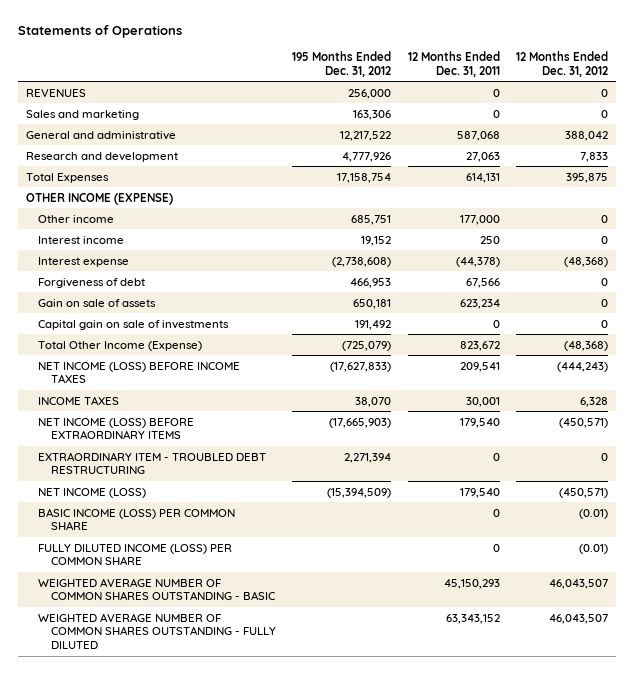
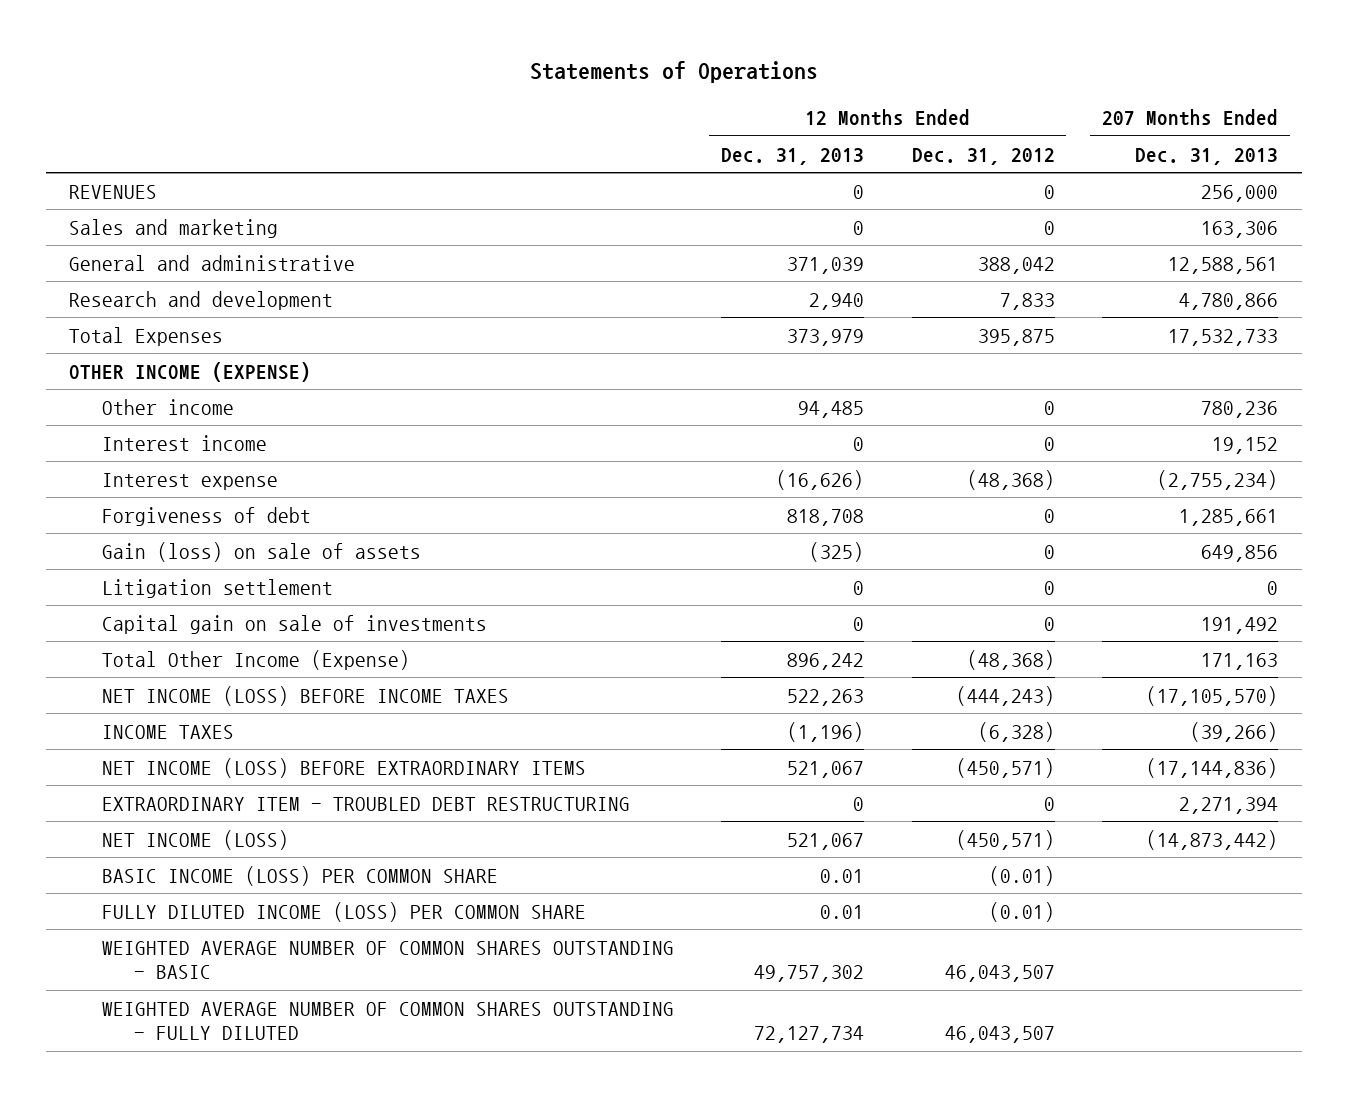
- | 195 Months Ended Dec. 31, 2012 | 12 Months Ended Dec. 31, 2011 | 12 Months Ended Dec. 31, 2012
+ | 12 Months Ended Dec. 31, 2013 | 12 Months Ended Dec. 31, 2012 | 207 Months Ended Dec. 31, 2013
- Gain on sale of assets | 650,181 | 623,234 | 0
+ Gain (loss) on sale of assets | (325) | 0 | 649,856
+ Litigation settlement | 0 | 0 | 0
- INCOME TAXES | 38,070 | 30,001 | 6,328
+ INCOME TAXES | (1,196) | (6,328) | (39,266)

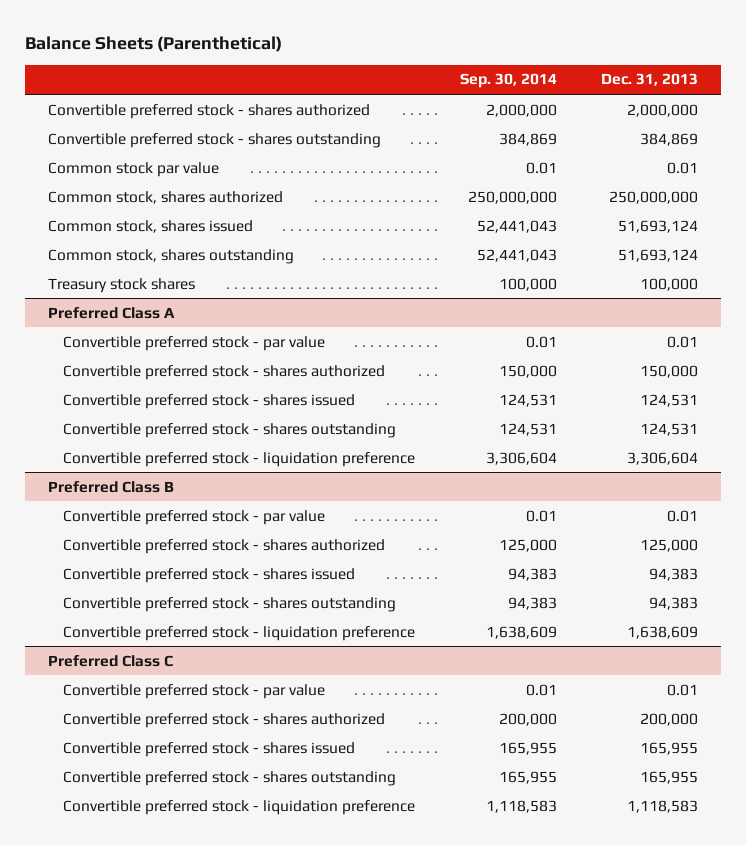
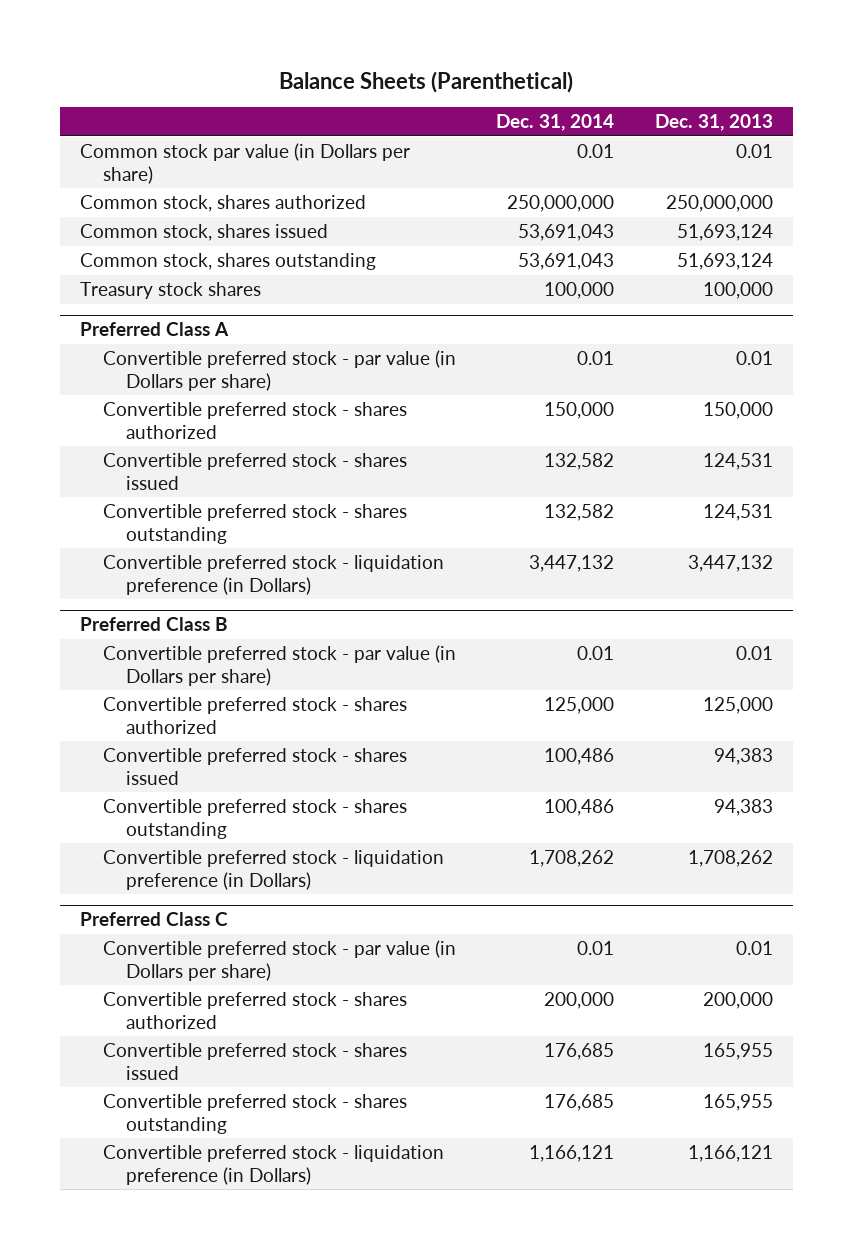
- | Sep. 30, 2014 | Dec. 31, 2013
+ | Dec. 31, 2014 | Dec. 31, 2013
- Convertible preferred stock - shares authorized | 2,000,000 | 2,000,000
- Convertible preferred stock - shares outstanding | 384,869 | 384,869
- Common stock par value | 0.01 | 0.01
+ Common stock par value (in Dollars per share) | 0.01 | 0.01
@ Preferred Class A
- Convertible preferred stock - par value | 0.01 | 0.01
+ Convertible preferred stock - par value (in Dollars per share) | 0.01 | 0.01
- Convertible preferred stock - liquidation preference | 3,306,604 | 3,306,604
+ Convertible preferred stock - liquidation preference (in Dollars) | 3,447,132 | 3,447,132
@ Preferred Class B
- Convertible preferred stock - par value | 0.01 | 0.01
+ Convertible preferred stock - par value (in Dollars per share) | 0.01 | 0.01
- Convertible preferred stock - liquidation preference | 1,638,609 | 1,638,609
+ Convertible preferred stock - liquidation preference (in Dollars) | 1,708,262 | 1,708,262
@ Preferred Class C
- Convertible preferred stock - par value | 0.01 | 0.01
+ Convertible preferred stock - par value (in Dollars per share) | 0.01 | 0.01
- Convertible preferred stock - liquidation preference | 1,118,583 | 1,118,583
+ Convertible preferred stock - liquidation preference (in Dollars) | 1,166,121 | 1,166,121

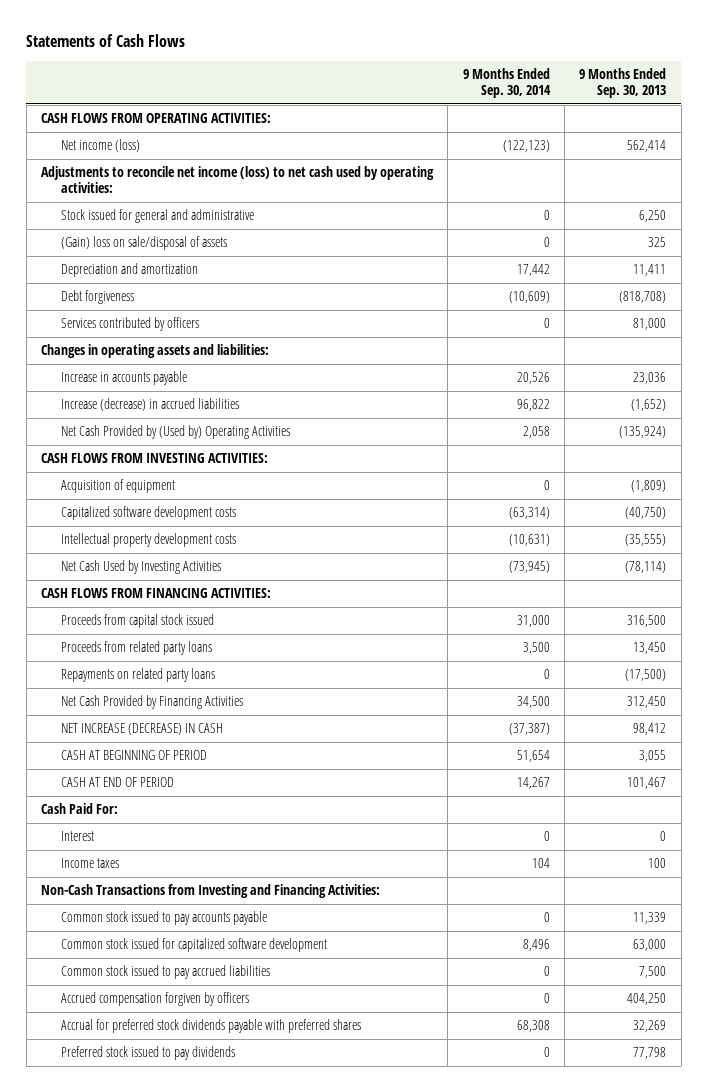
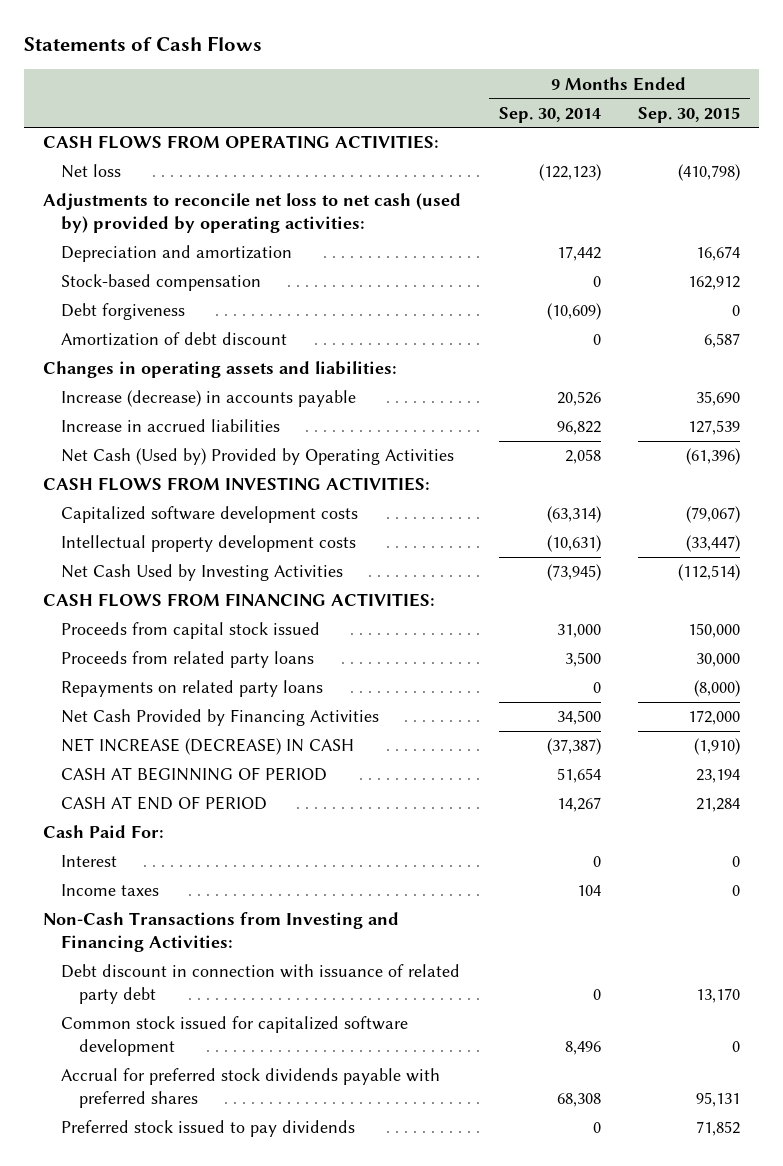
- | 9 Months Ended Sep. 30, 2014 | 9 Months Ended Sep. 30, 2013
+ | 9 Months Ended Sep. 30, 2014 | 9 Months Ended Sep. 30, 2015
- Net income (loss) | (122,123) | 562,414
- Adjustments to reconcile net income (loss) to net cash used by operating activities:
- Stock issued for general and administrative | 0 | 6,250
- (Gain) loss on sale/disposal of assets | 0 | 325
+ Net loss | (122,123) | (410,798)
+ Adjustments to reconcile net loss to net cash (used by) provided by operating activities:
+ Stock-based compensation | 0 | 162,912
- Services contributed by officers | 0 | 81,000
+ Amortization of debt discount | 0 | 6,587
- Increase in accounts payable | 20,526 | 23,036
- Increase (decrease) in accrued liabilities | 96,822 | (1,652)
- Net Cash Provided by (Used by) Operating Activities | 2,058 | (135,924)
+ Increase (decrease) in accounts payable | 20,526 | 35,690
+ Increase in accrued liabilities | 96,822 | 127,539
+ Net Cash (Used by) Provided by Operating Activities | 2,058 | (61,396)
- Acquisition of equipment | 0 | (1,809)
- Common stock issued to pay accounts payable | 0 | 11,339
+ Debt discount in connection with issuance of related party debt | 0 | 13,170
- Common stock issued to pay accrued liabilities | 0 | 7,500
- Accrued compensation forgiven by officers | 0 | 404,250

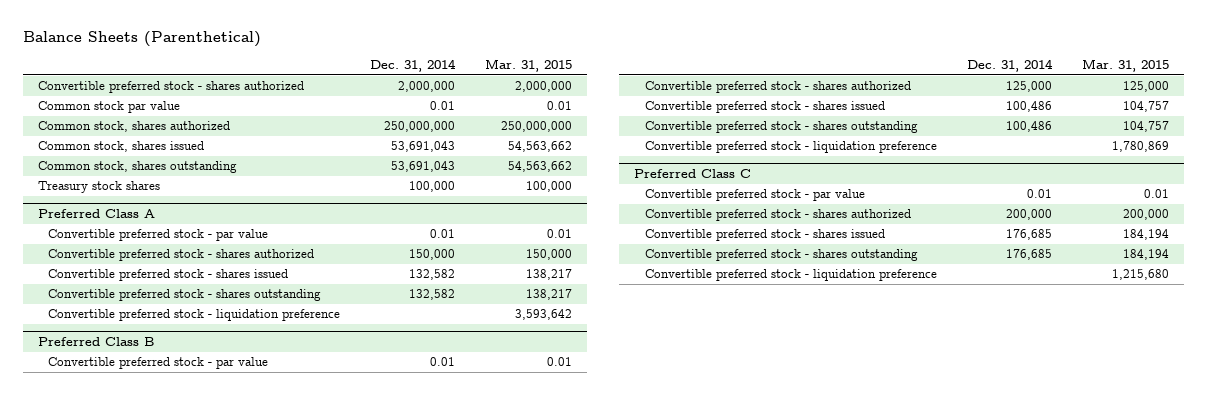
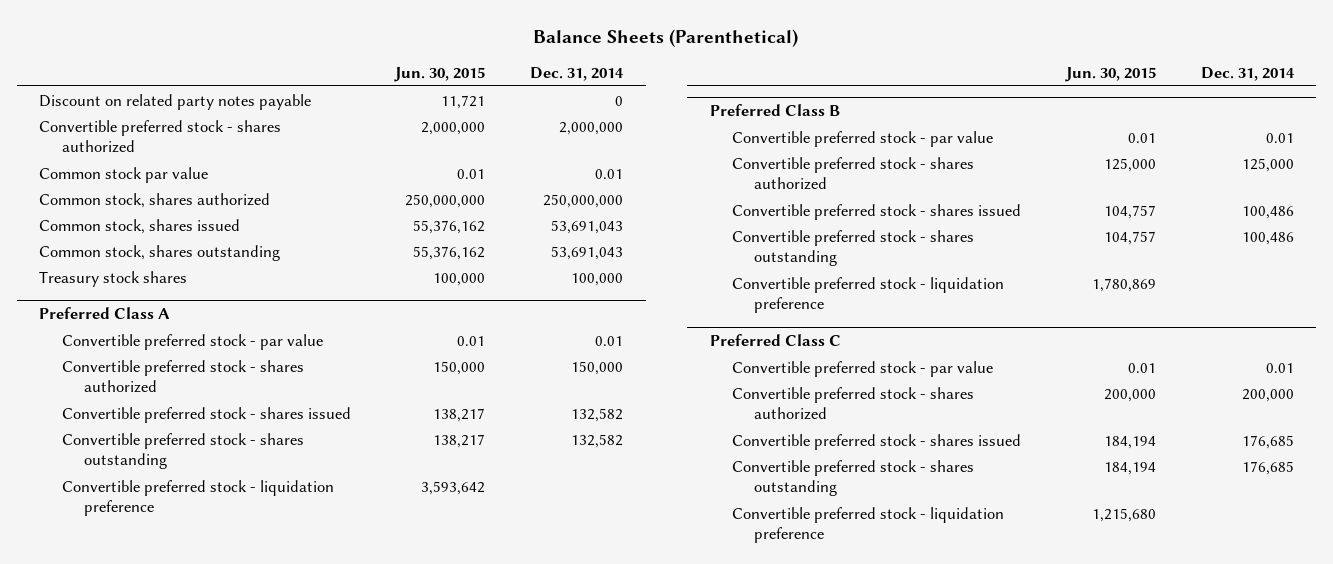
- | Dec. 31, 2014 | Mar. 31, 2015
+ | Jun. 30, 2015 | Dec. 31, 2014
+ Discount on related party notes payable | 11,721 | 0

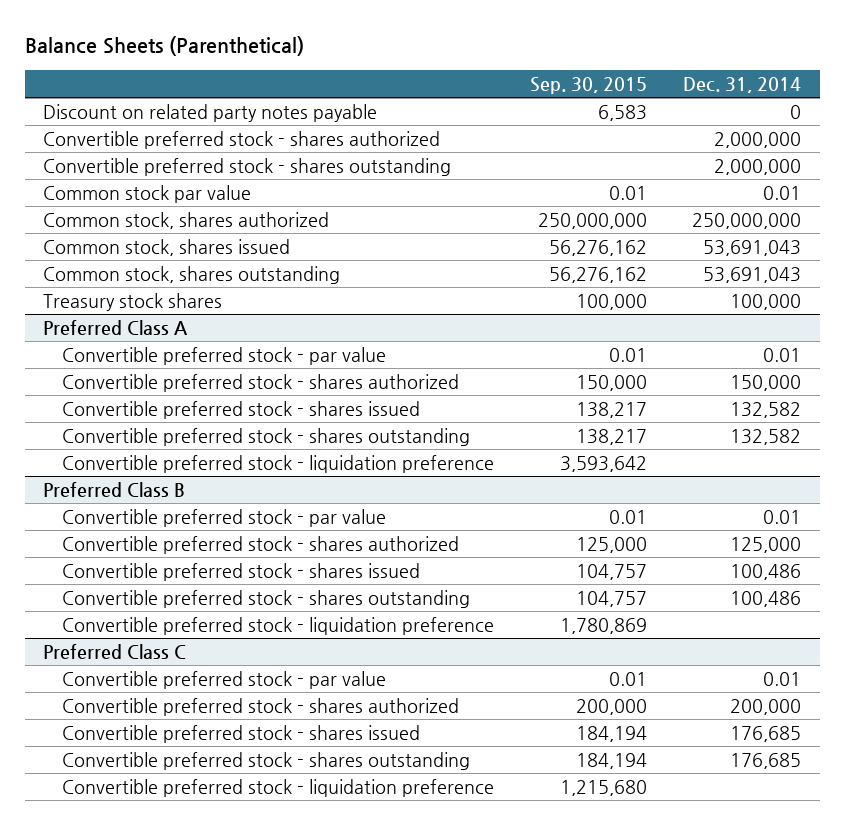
- | Jun. 30, 2015 | Dec. 31, 2014
+ | Sep. 30, 2015 | Dec. 31, 2014
+ Convertible preferred stock - shares outstanding | | 2,000,000

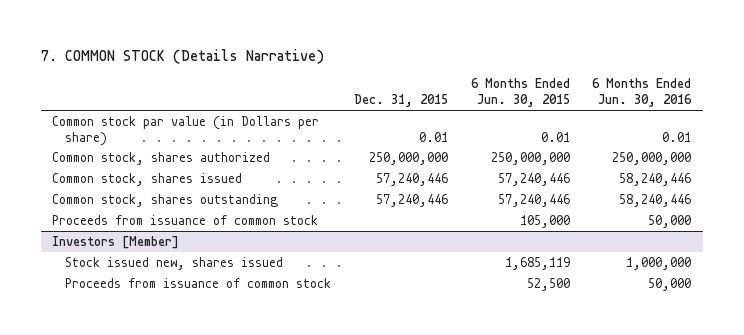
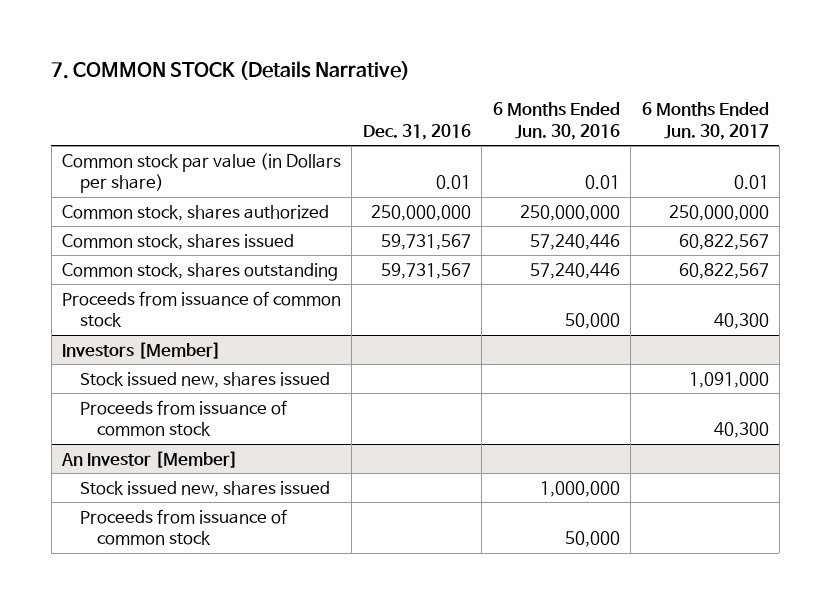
- | Dec. 31, 2015 | 6 Months Ended Jun. 30, 2015 | 6 Months Ended Jun. 30, 2016
+ | Dec. 31, 2016 | 6 Months Ended Jun. 30, 2016 | 6 Months Ended Jun. 30, 2017
- Common stock, shares issued | 57,240,446 | 57,240,446 | 58,240,446
- Common stock, shares outstanding | 57,240,446 | 57,240,446 | 58,240,446
+ Common stock, shares issued | 59,731,567 | 57,240,446 | 60,822,567
+ Common stock, shares outstanding | 59,731,567 | 57,240,446 | 60,822,567
@ Investors [Member]
+ Stock issued new, shares issued | | | 1,091,000
+ Proceeds from issuance of common stock | | | 40,300
+ An Investor [Member]

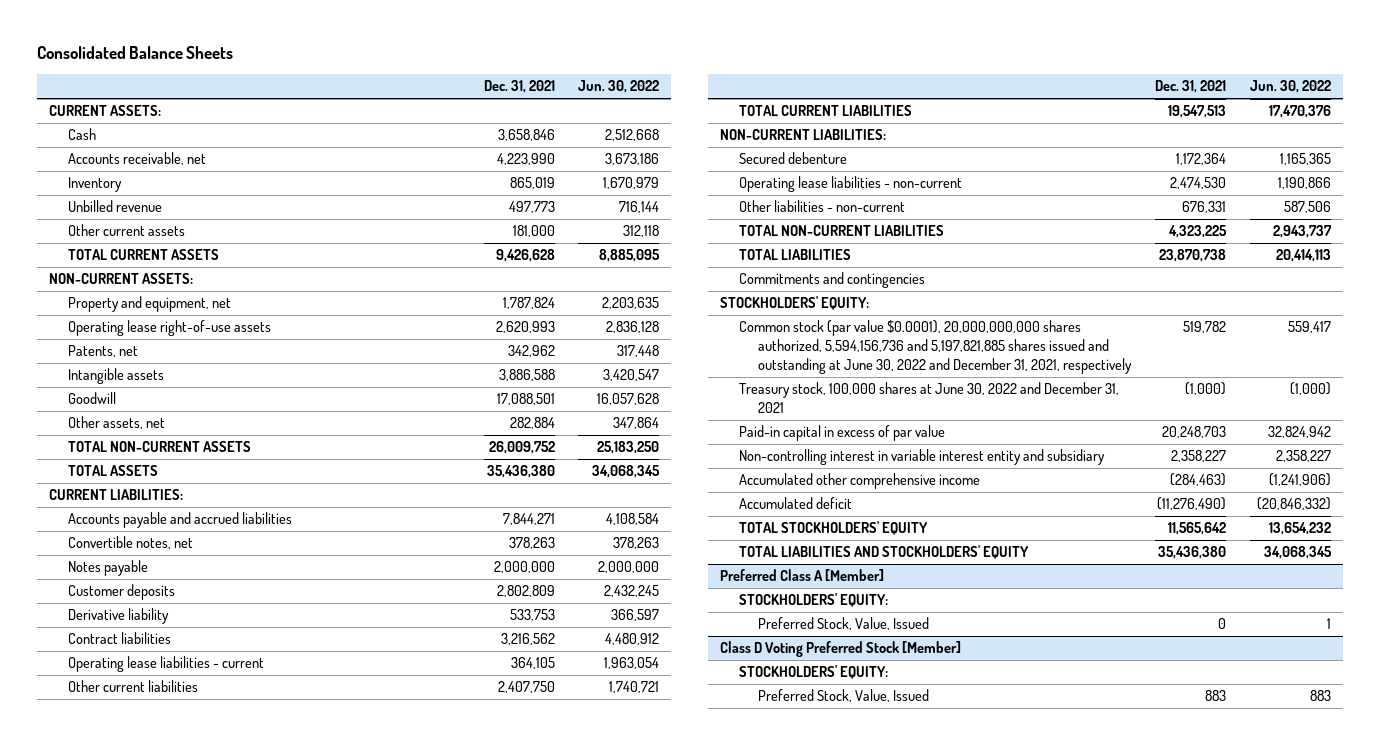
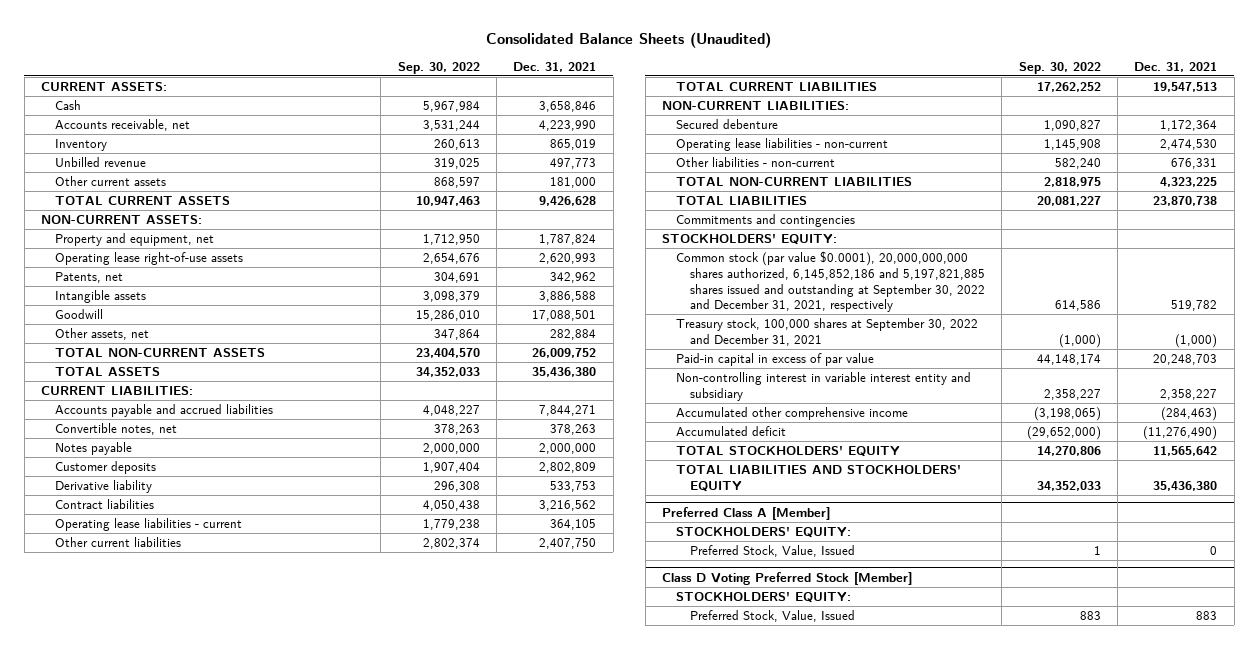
- Consolidated Balance Sheets
+ Consolidated Balance Sheets (Unaudited)
- | Dec. 31, 2021 | Jun. 30, 2022
+ | Sep. 30, 2022 | Dec. 31, 2021
- Common stock (par value $0.0001), 20,000,000,000 shares authorized, 5,594,156,736 and 5,197,821,885 shares issued and outstanding at June 30, 2022 and December 31, 2021, respectively | 519,782 | 559,417
- Treasury stock, 100,000 shares at June 30, 2022 and December 31, 2021 | (1,000) | (1,000)
+ Common stock (par value $0.0001), 20,000,000,000 shares authorized, 6,145,852,186 and 5,197,821,885 shares issued and outstanding at September 30, 2022 and December 31, 2021, respectively | 614,586 | 519,782
+ Treasury stock, 100,000 shares at September 30, 2022 and December 31, 2021 | (1,000) | (1,000)

